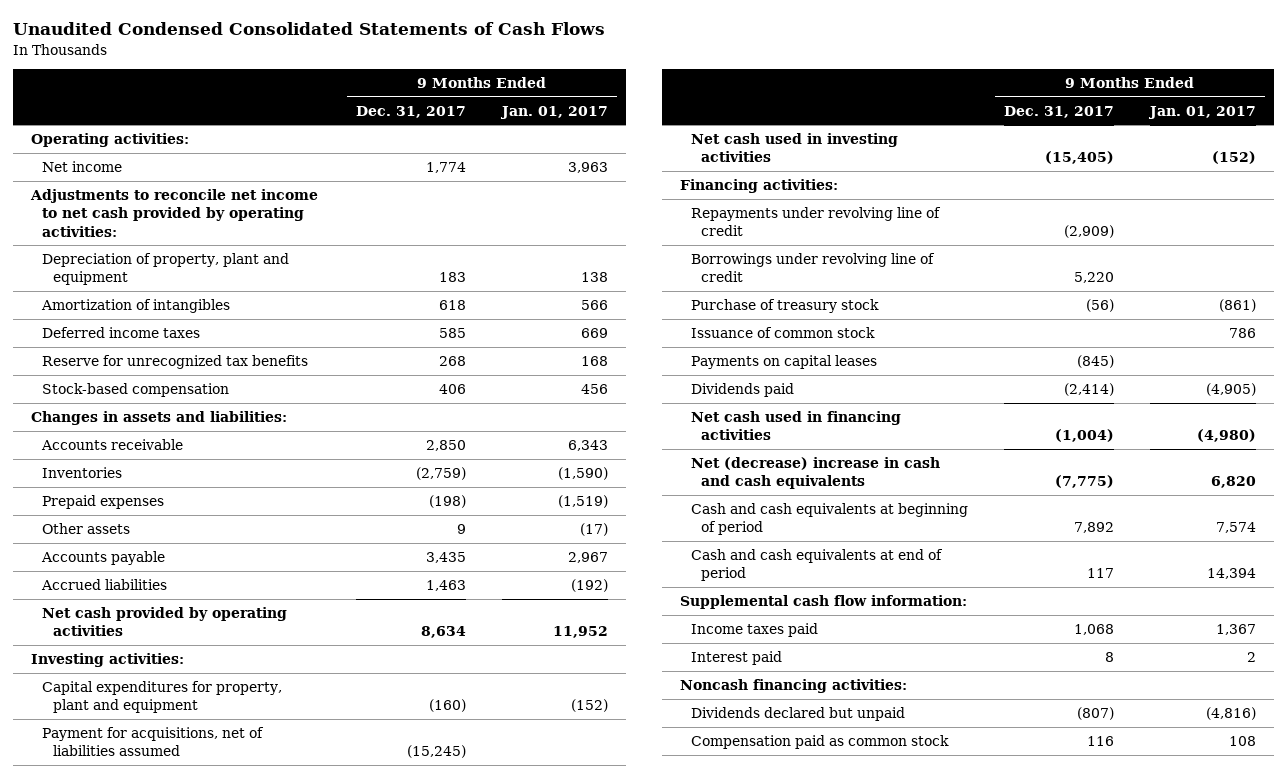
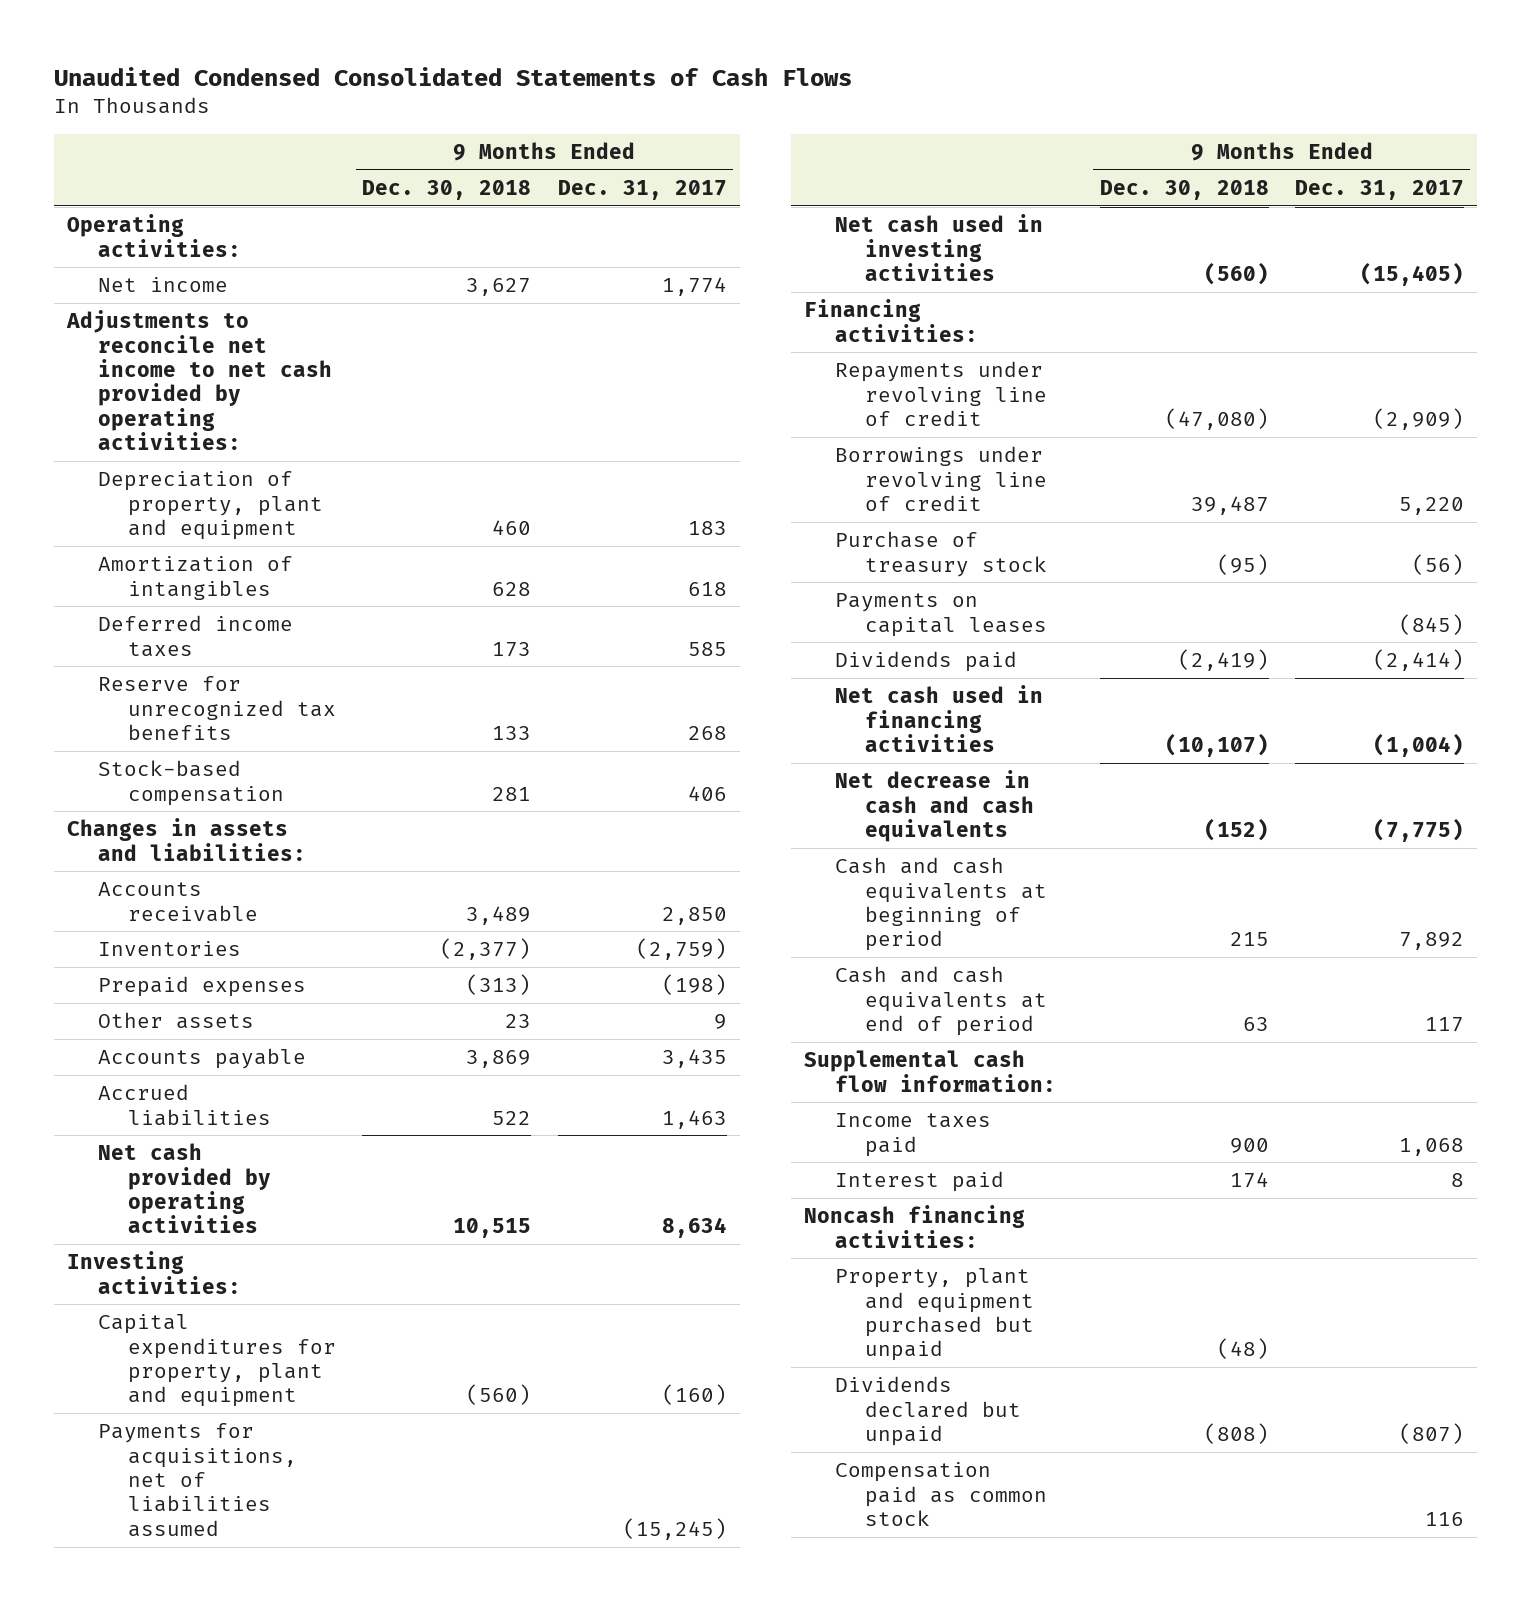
- | 9 Months Ended Dec. 31, 2017 | 9 Months Ended Jan. 01, 2017
+ | 9 Months Ended Dec. 30, 2018 | 9 Months Ended Dec. 31, 2017
- Payment for acquisitions, net of liabilities assumed | (15,245) |
+ Payments for acquisitions, net of liabilities assumed | | (15,245)
- Issuance of common stock | | 786
- Net (decrease) increase in cash and cash equivalents | (7,775) | 6,820
+ Net decrease in cash and cash equivalents | (152) | (7,775)
+ Property, plant and equipment purchased but unpaid | (48) |

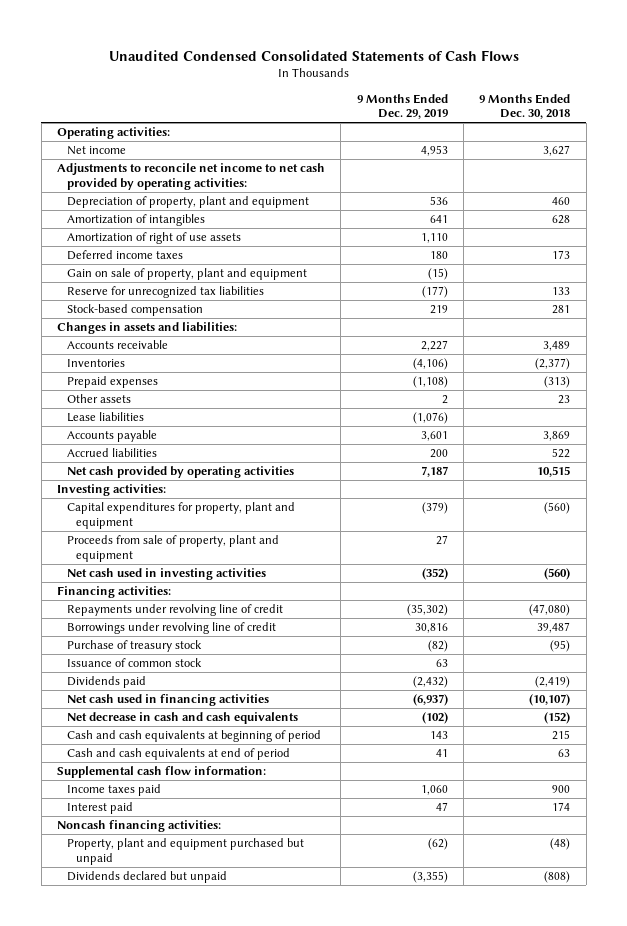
- | 9 Months Ended Dec. 30, 2018 | 9 Months Ended Dec. 31, 2017
+ | 9 Months Ended Dec. 29, 2019 | 9 Months Ended Dec. 30, 2018
+ Amortization of right of use assets | 1,110 |
- Reserve for unrecognized tax benefits | 133 | 268
+ Gain on sale of property, plant and equipment | (15) |
+ Reserve for unrecognized tax liabilities | (177) | 133
+ Lease liabilities | (1,076) |
- Payments for acquisitions, net of liabilities assumed | | (15,245)
+ Proceeds from sale of property, plant and equipment | 27 |
- Payments on capital leases | | (845)
+ Issuance of common stock | 63 |
- Compensation paid as common stock | | 116

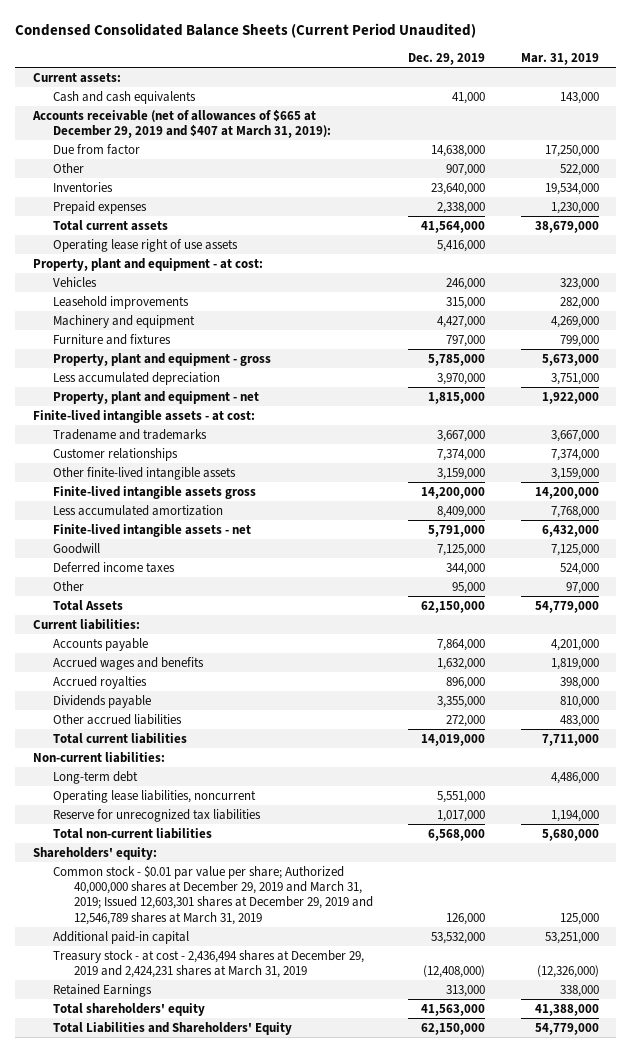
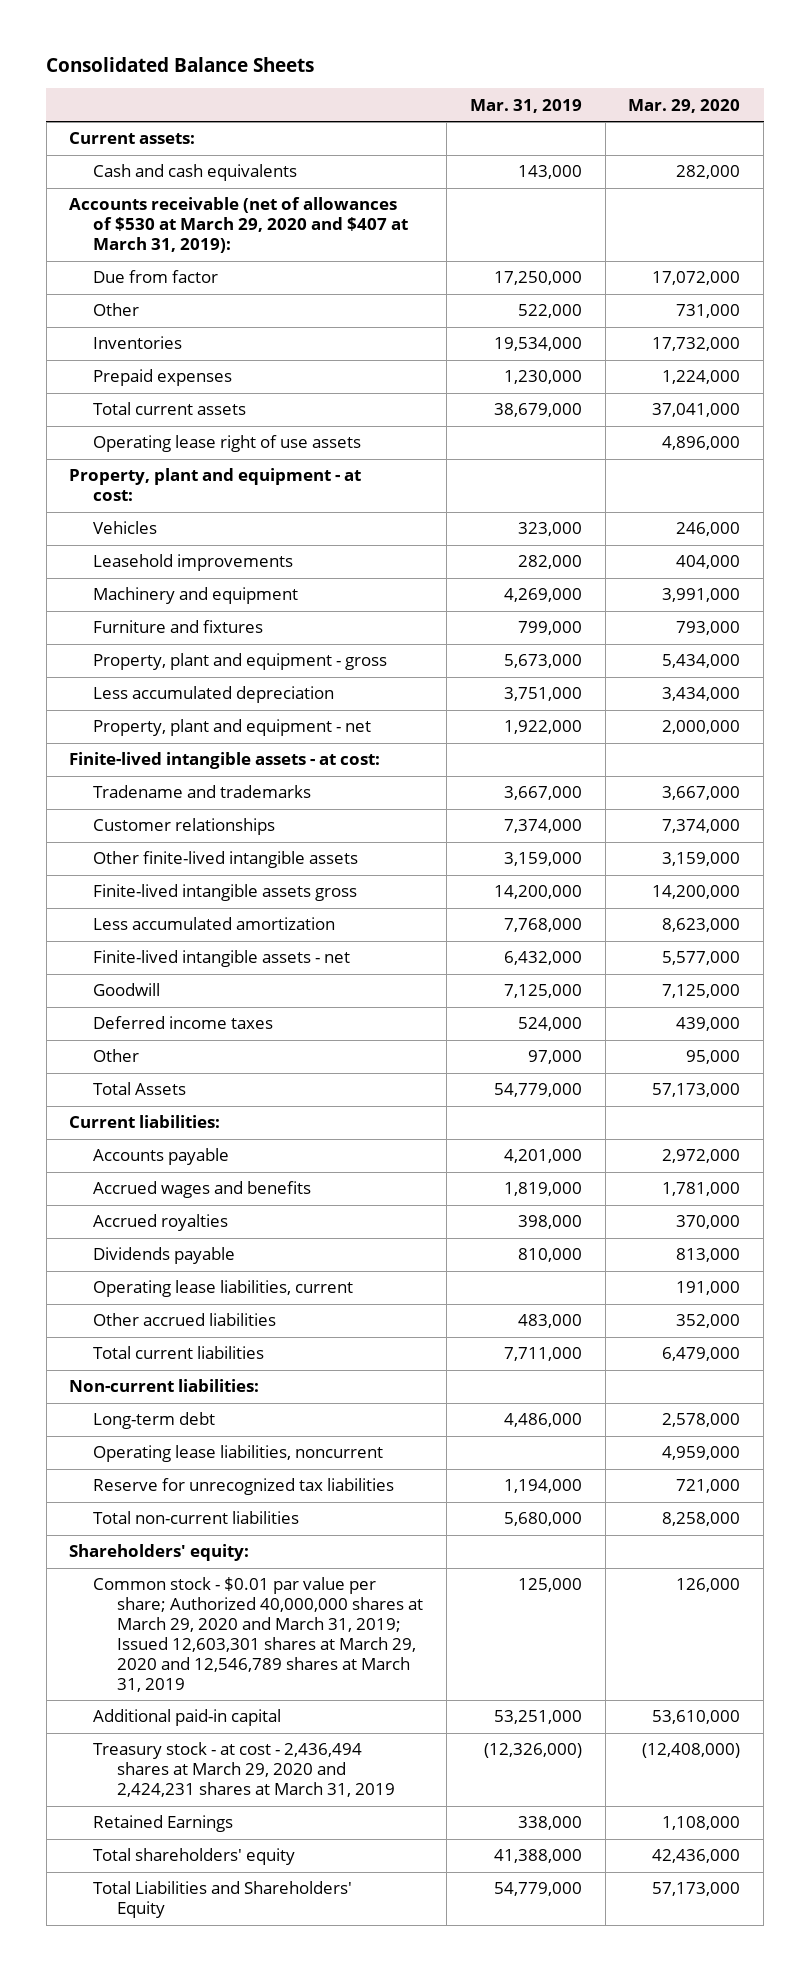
- Condensed Consolidated Balance Sheets (Current Period Unaudited)
+ Consolidated Balance Sheets
- | Dec. 29, 2019 | Mar. 31, 2019
+ | Mar. 31, 2019 | Mar. 29, 2020
- Accounts receivable (net of allowances of $665 at December 29, 2019 and $407 at March 31, 2019):
+ Accounts receivable (net of allowances of $530 at March 29, 2020 and $407 at March 31, 2019):
+ Operating lease liabilities, current | | 191,000
- Common stock - $0.01 par value per share; Authorized 40,000,000 shares at December 29, 2019 and March 31, 2019; Issued 12,603,301 shares at December 29, 2019 and 12,546,789 shares at March 31, 2019 | 126,000 | 125,000
+ Common stock - $0.01 par value per share; Authorized 40,000,000 shares at March 29, 2020 and March 31, 2019; Issued 12,603,301 shares at March 29, 2020 and 12,546,789 shares at March 31, 2019 | 125,000 | 126,000
- Treasury stock - at cost - 2,436,494 shares at December 29, 2019 and 2,424,231 shares at March 31, 2019 | (12,408,000) | (12,326,000)
+ Treasury stock - at cost - 2,436,494 shares at March 29, 2020 and 2,424,231 shares at March 31, 2019 | (12,326,000) | (12,408,000)

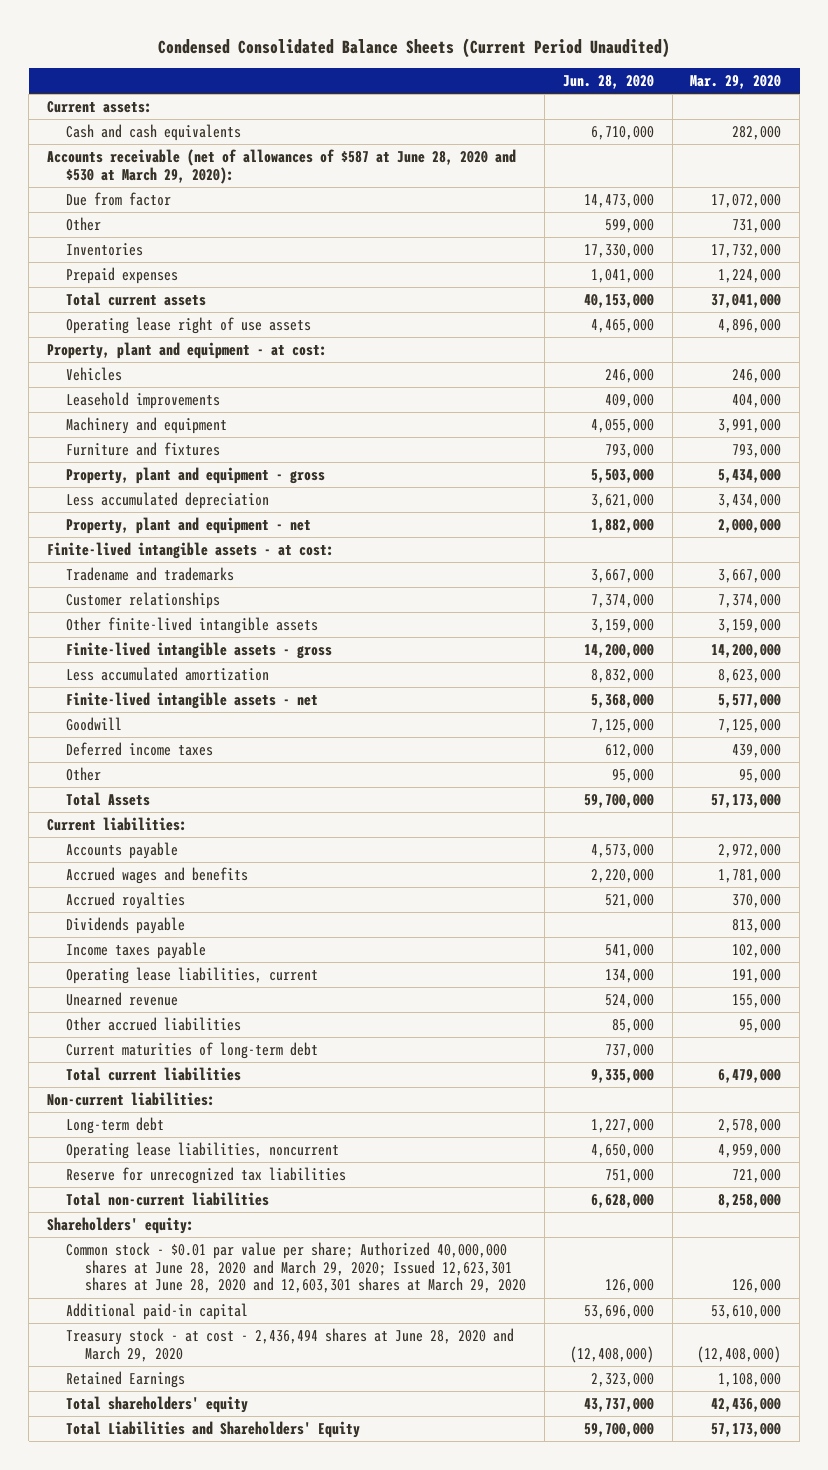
- Consolidated Balance Sheets
+ Condensed Consolidated Balance Sheets (Current Period Unaudited)
- | Mar. 31, 2019 | Mar. 29, 2020
+ | Jun. 28, 2020 | Mar. 29, 2020
- Accounts receivable (net of allowances of $530 at March 29, 2020 and $407 at March 31, 2019):
+ Accounts receivable (net of allowances of $587 at June 28, 2020 and $530 at March 29, 2020):
- Finite-lived intangible assets gross | 14,200,000 | 14,200,000
+ Finite-lived intangible assets - gross | 14,200,000 | 14,200,000
+ Income taxes payable | 541,000 | 102,000
- Other accrued liabilities | 483,000 | 352,000
+ Unearned revenue | 524,000 | 155,000
+ Other accrued liabilities | 85,000 | 95,000
+ Current maturities of long-term debt | 737,000 |
- Common stock - $0.01 par value per share; Authorized 40,000,000 shares at March 29, 2020 and March 31, 2019; Issued 12,603,301 shares at March 29, 2020 and 12,546,789 shares at March 31, 2019 | 125,000 | 126,000
+ Common stock - $0.01 par value per share; Authorized 40,000,000 shares at June 28, 2020 and March 29, 2020; Issued 12,623,301 shares at June 28, 2020 and 12,603,301 shares at March 29, 2020 | 126,000 | 126,000
- Treasury stock - at cost - 2,436,494 shares at March 29, 2020 and 2,424,231 shares at March 31, 2019 | (12,326,000) | (12,408,000)
+ Treasury stock - at cost - 2,436,494 shares at June 28, 2020 and March 29, 2020 | (12,408,000) | (12,408,000)

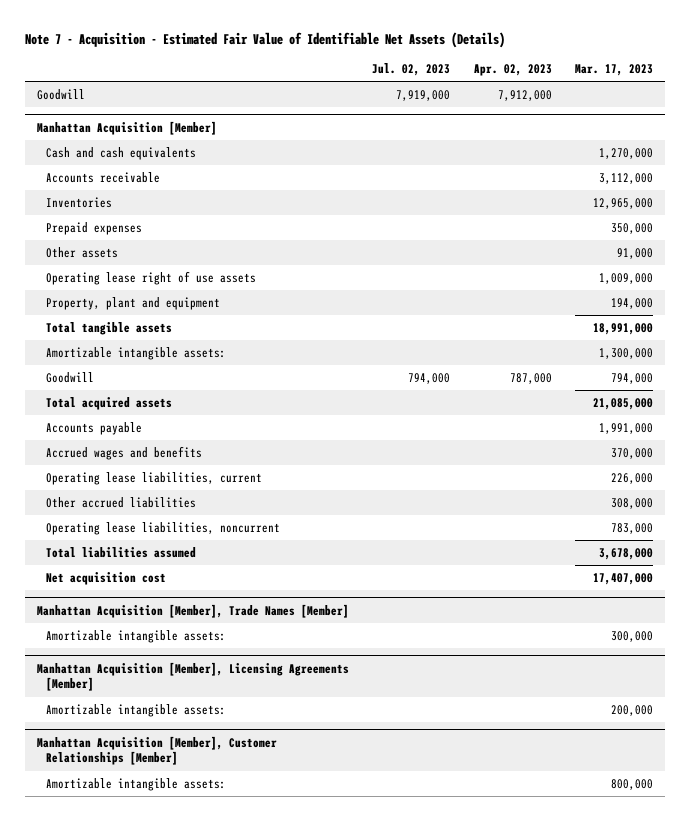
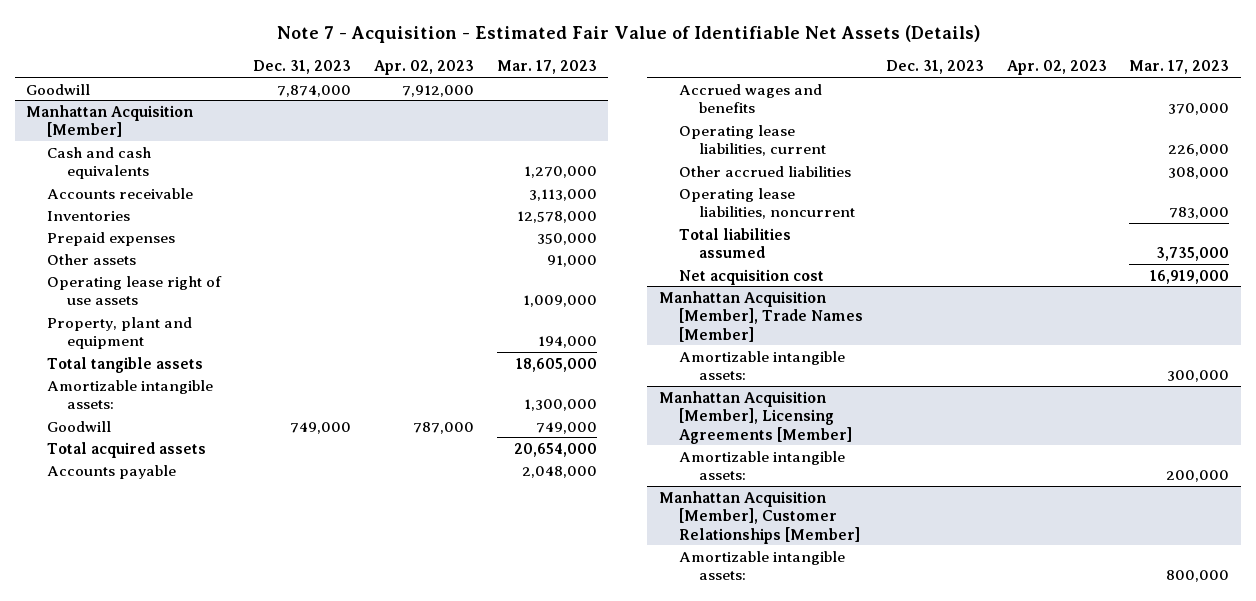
- | Jul. 02, 2023 | Apr. 02, 2023 | Mar. 17, 2023
+ | Dec. 31, 2023 | Apr. 02, 2023 | Mar. 17, 2023
@ Manhattan Acquisition [Member]
- Accounts receivable | | | 3,112,000
- Inventories | | | 12,965,000
+ Accounts receivable | | | 3,113,000
+ Inventories | | | 12,578,000
- Total tangible assets | | | 18,991,000
+ Total tangible assets | | | 18,605,000
- Goodwill | 794,000 | 787,000 | 794,000
- Total acquired assets | | | 21,085,000
- Accounts payable | | | 1,991,000
+ Goodwill | 749,000 | 787,000 | 749,000
+ Total acquired assets | | | 20,654,000
+ Accounts payable | | | 2,048,000
- Total liabilities assumed | | | 3,678,000
- Net acquisition cost | | | 17,407,000
+ Total liabilities assumed | | | 3,735,000
+ Net acquisition cost | | | 16,919,000

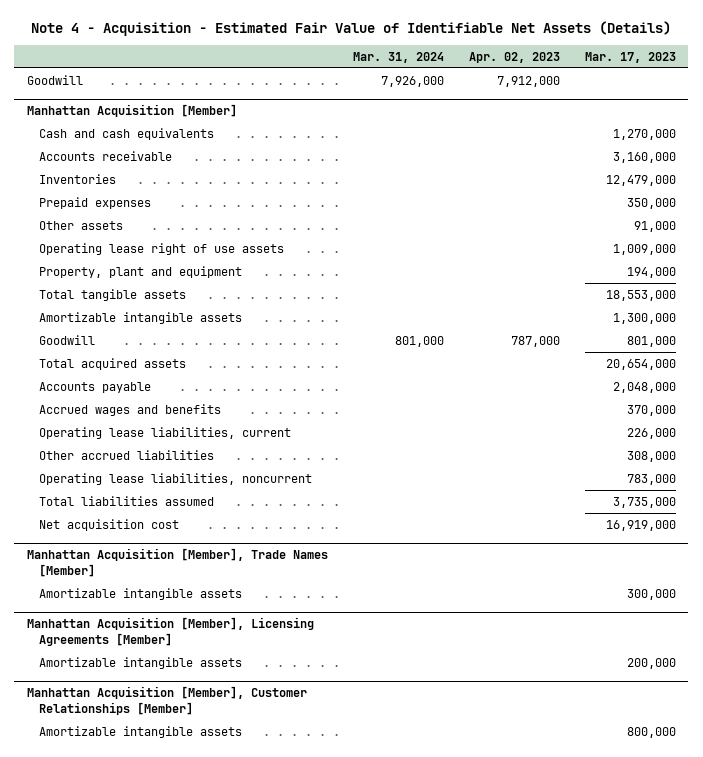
- Note 7 - Acquisition - Estimated Fair Value of Identifiable Net Assets (Details)
+ Note 4 - Acquisition - Estimated Fair Value of Identifiable Net Assets (Details)
- | Dec. 31, 2023 | Apr. 02, 2023 | Mar. 17, 2023
+ | Mar. 31, 2024 | Apr. 02, 2023 | Mar. 17, 2023
@ Manhattan Acquisition [Member]
- Accounts receivable | | | 3,113,000
- Inventories | | | 12,578,000
+ Accounts receivable | | | 3,160,000
+ Inventories | | | 12,479,000
- Total tangible assets | | | 18,605,000
- Amortizable intangible assets: | | | 1,300,000
- Goodwill | 749,000 | 787,000 | 749,000
+ Total tangible assets | | | 18,553,000
+ Amortizable intangible assets | | | 1,300,000
+ Goodwill | 801,000 | 787,000 | 801,000
@ Manhattan Acquisition [Member], Trade Names [Member]
- Amortizable intangible assets: | | | 300,000
+ Amortizable intangible assets | | | 300,000
@ Manhattan Acquisition [Member], Licensing Agreements [Member]
- Amortizable intangible assets: | | | 200,000
+ Amortizable intangible assets | | | 200,000
@ Manhattan Acquisition [Member], Customer Relationships [Member]
- Amortizable intangible assets: | | | 800,000
+ Amortizable intangible assets | | | 800,000

